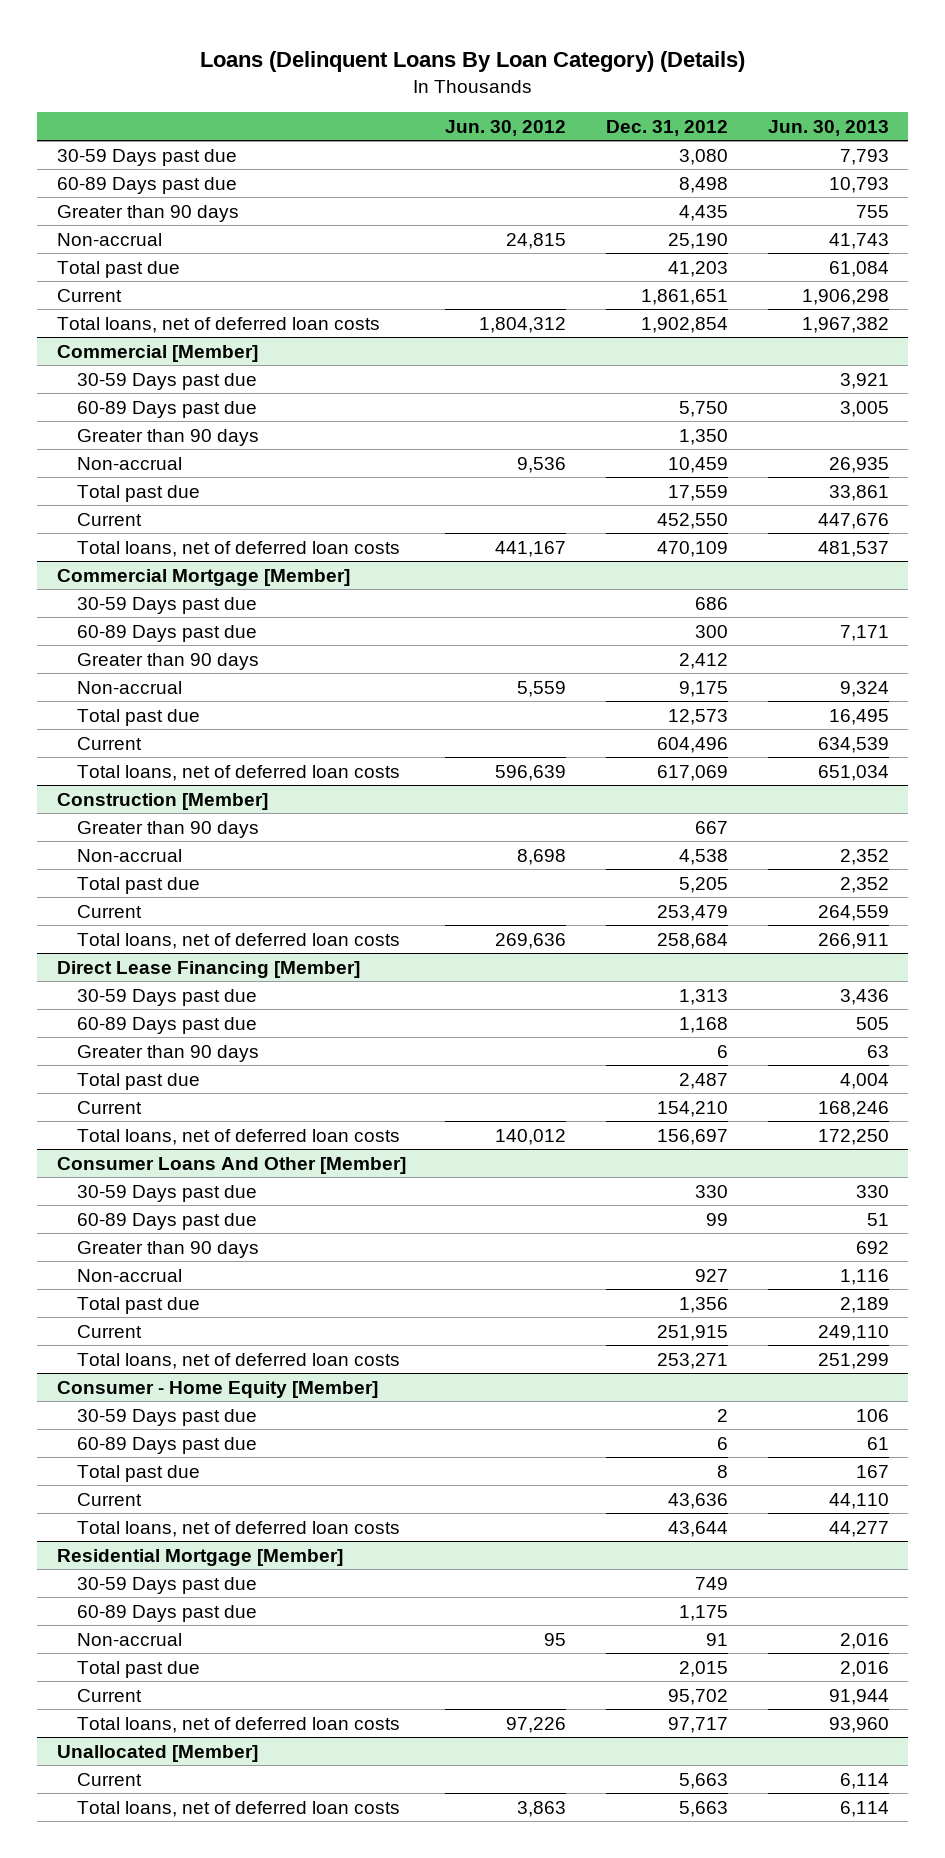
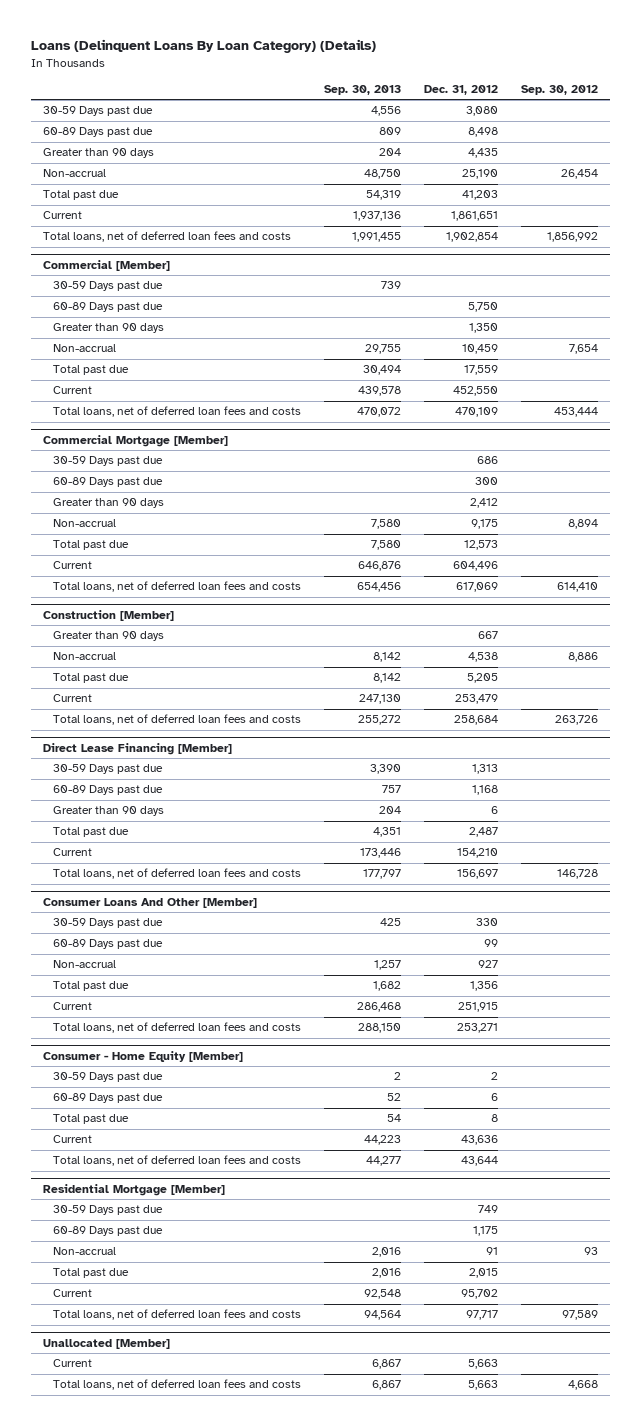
- | Jun. 30, 2012 | Dec. 31, 2012 | Jun. 30, 2013
+ | Sep. 30, 2013 | Dec. 31, 2012 | Sep. 30, 2012
- Total loans, net of deferred loan costs | 1,804,312 | 1,902,854 | 1,967,382
+ Total loans, net of deferred loan fees and costs | 1,991,455 | 1,902,854 | 1,856,992
@ Commercial [Member]
- Total loans, net of deferred loan costs | 441,167 | 470,109 | 481,537
+ Total loans, net of deferred loan fees and costs | 470,072 | 470,109 | 453,444
@ Commercial Mortgage [Member]
- Total loans, net of deferred loan costs | 596,639 | 617,069 | 651,034
+ Total loans, net of deferred loan fees and costs | 654,456 | 617,069 | 614,410
@ Construction [Member]
- Total loans, net of deferred loan costs | 269,636 | 258,684 | 266,911
+ Total loans, net of deferred loan fees and costs | 255,272 | 258,684 | 263,726
@ Direct Lease Financing [Member]
- Total loans, net of deferred loan costs | 140,012 | 156,697 | 172,250
+ Total loans, net of deferred loan fees and costs | 177,797 | 156,697 | 146,728
@ Consumer Loans And Other [Member]
- Greater than 90 days | | | 692
- Total loans, net of deferred loan costs | | 253,271 | 251,299
+ Total loans, net of deferred loan fees and costs | 288,150 | 253,271 |
@ Consumer - Home Equity [Member]
- Total loans, net of deferred loan costs | | 43,644 | 44,277
+ Total loans, net of deferred loan fees and costs | 44,277 | 43,644 |
@ Residential Mortgage [Member]
- Total loans, net of deferred loan costs | 97,226 | 97,717 | 93,960
+ Total loans, net of deferred loan fees and costs | 94,564 | 97,717 | 97,589
@ Unallocated [Member]
- Total loans, net of deferred loan costs | 3,863 | 5,663 | 6,114
+ Total loans, net of deferred loan fees and costs | 6,867 | 5,663 | 4,668

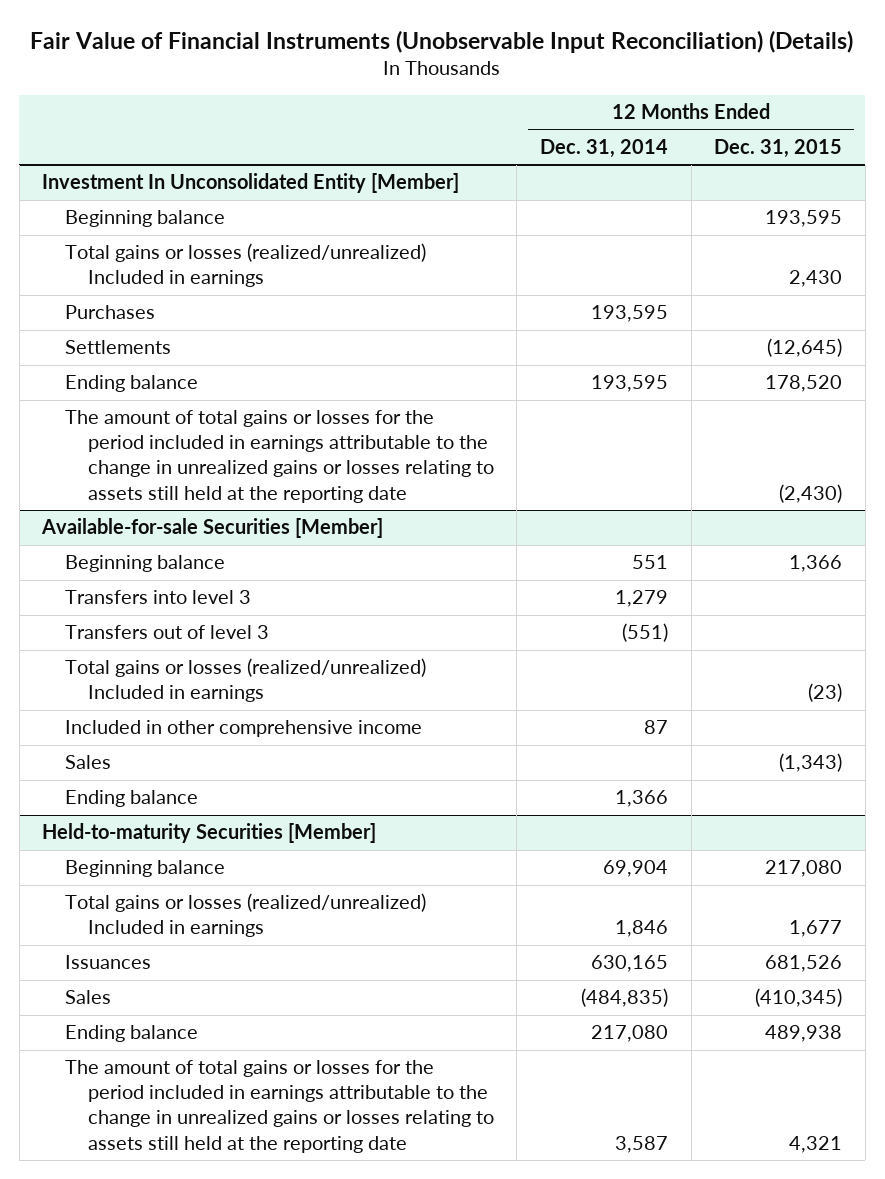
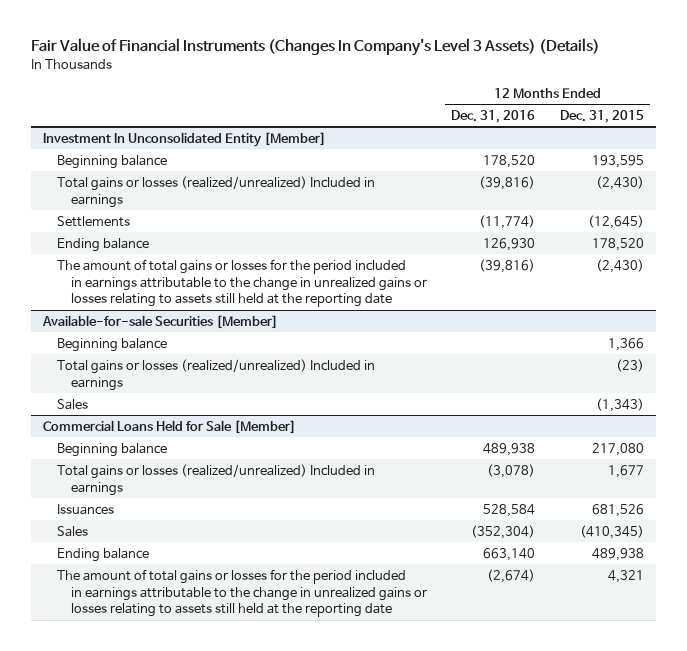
- Fair Value of Financial Instruments (Unobservable Input Reconciliation) (Details)
+ Fair Value of Financial Instruments (Changes In Company's Level 3 Assets) (Details)
- | 12 Months Ended Dec. 31, 2014 | 12 Months Ended Dec. 31, 2015
+ | 12 Months Ended Dec. 31, 2016 | 12 Months Ended Dec. 31, 2015
@ Investment In Unconsolidated Entity [Member]
- Total gains or losses (realized/unrealized) Included in earnings | | 2,430
- Purchases | 193,595 |
+ Total gains or losses (realized/unrealized) Included in earnings | (39,816) | (2,430)
@ Available-for-sale Securities [Member]
- Transfers into level 3 | 1,279 |
- Transfers out of level 3 | (551) |
- Included in other comprehensive income | 87 |
- Ending balance | 1,366 |
- Held-to-maturity Securities [Member]
+ Commercial Loans Held for Sale [Member]

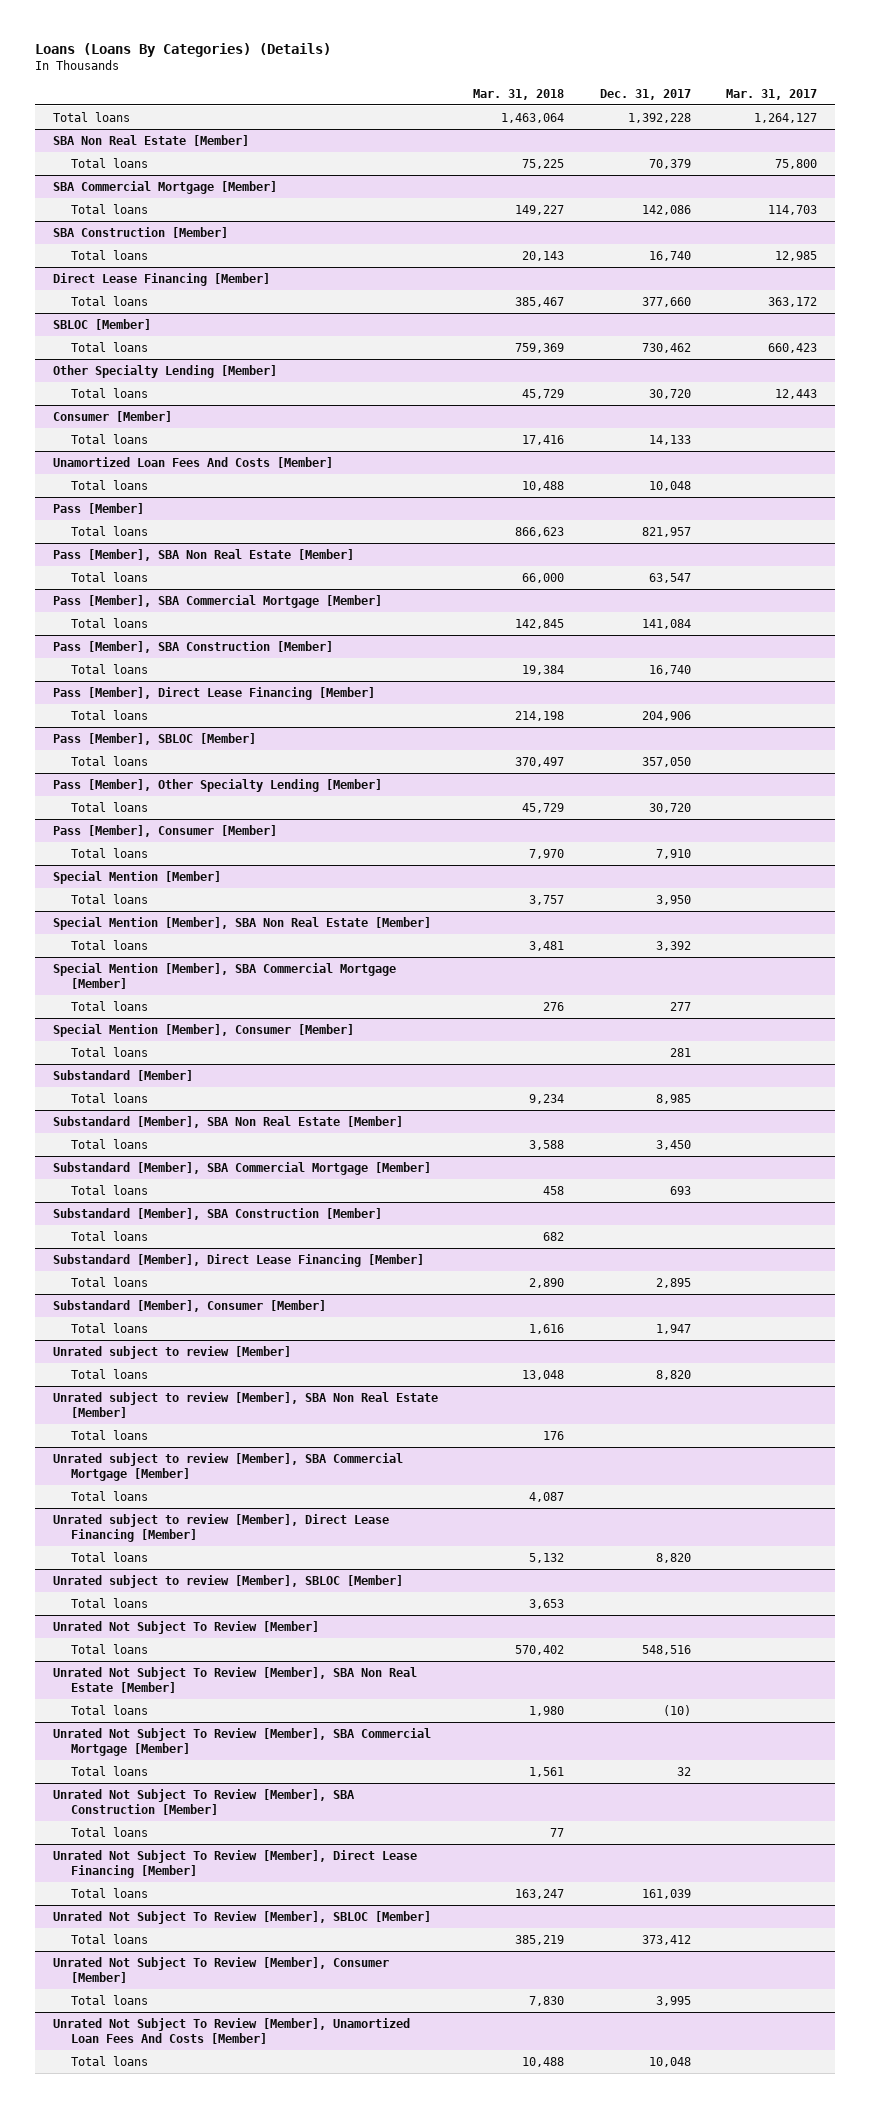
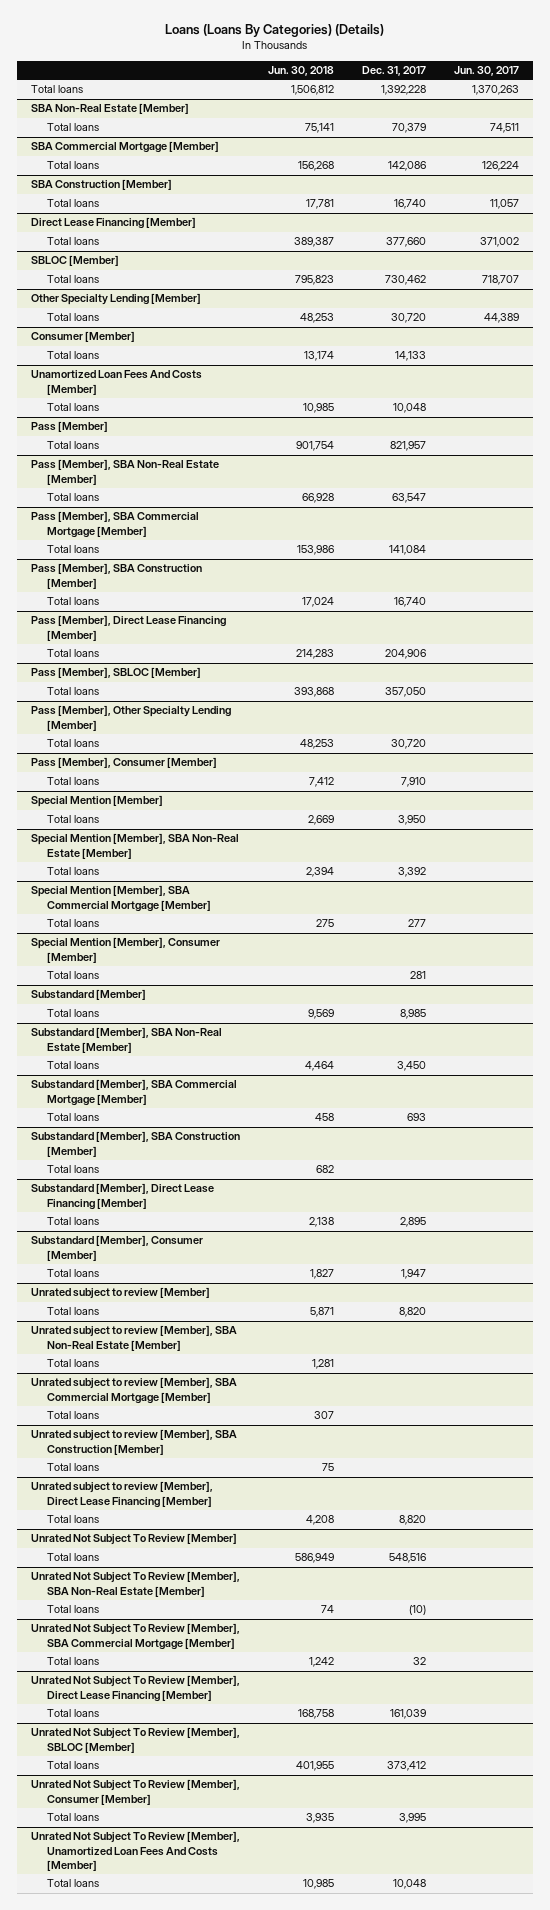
- | Mar. 31, 2018 | Dec. 31, 2017 | Mar. 31, 2017
+ | Jun. 30, 2018 | Dec. 31, 2017 | Jun. 30, 2017
- SBA Non Real Estate [Member]
+ SBA Non-Real Estate [Member]
- Pass [Member], SBA Non Real Estate [Member]
+ Pass [Member], SBA Non-Real Estate [Member]
- Special Mention [Member], SBA Non Real Estate [Member]
+ Special Mention [Member], SBA Non-Real Estate [Member]
- Substandard [Member], SBA Non Real Estate [Member]
+ Substandard [Member], SBA Non-Real Estate [Member]
- Unrated subject to review [Member], SBA Non Real Estate [Member]
+ Unrated subject to review [Member], SBA Non-Real Estate [Member]
+ Unrated subject to review [Member], SBA Construction [Member]
+ Total loans | 75 | |
- Unrated subject to review [Member], SBLOC [Member]
- Total loans | 3,653 | |
- Unrated Not Subject To Review [Member], SBA Non Real Estate [Member]
+ Unrated Not Subject To Review [Member], SBA Non-Real Estate [Member]
- Unrated Not Subject To Review [Member], SBA Construction [Member]
- Total loans | 77 | |

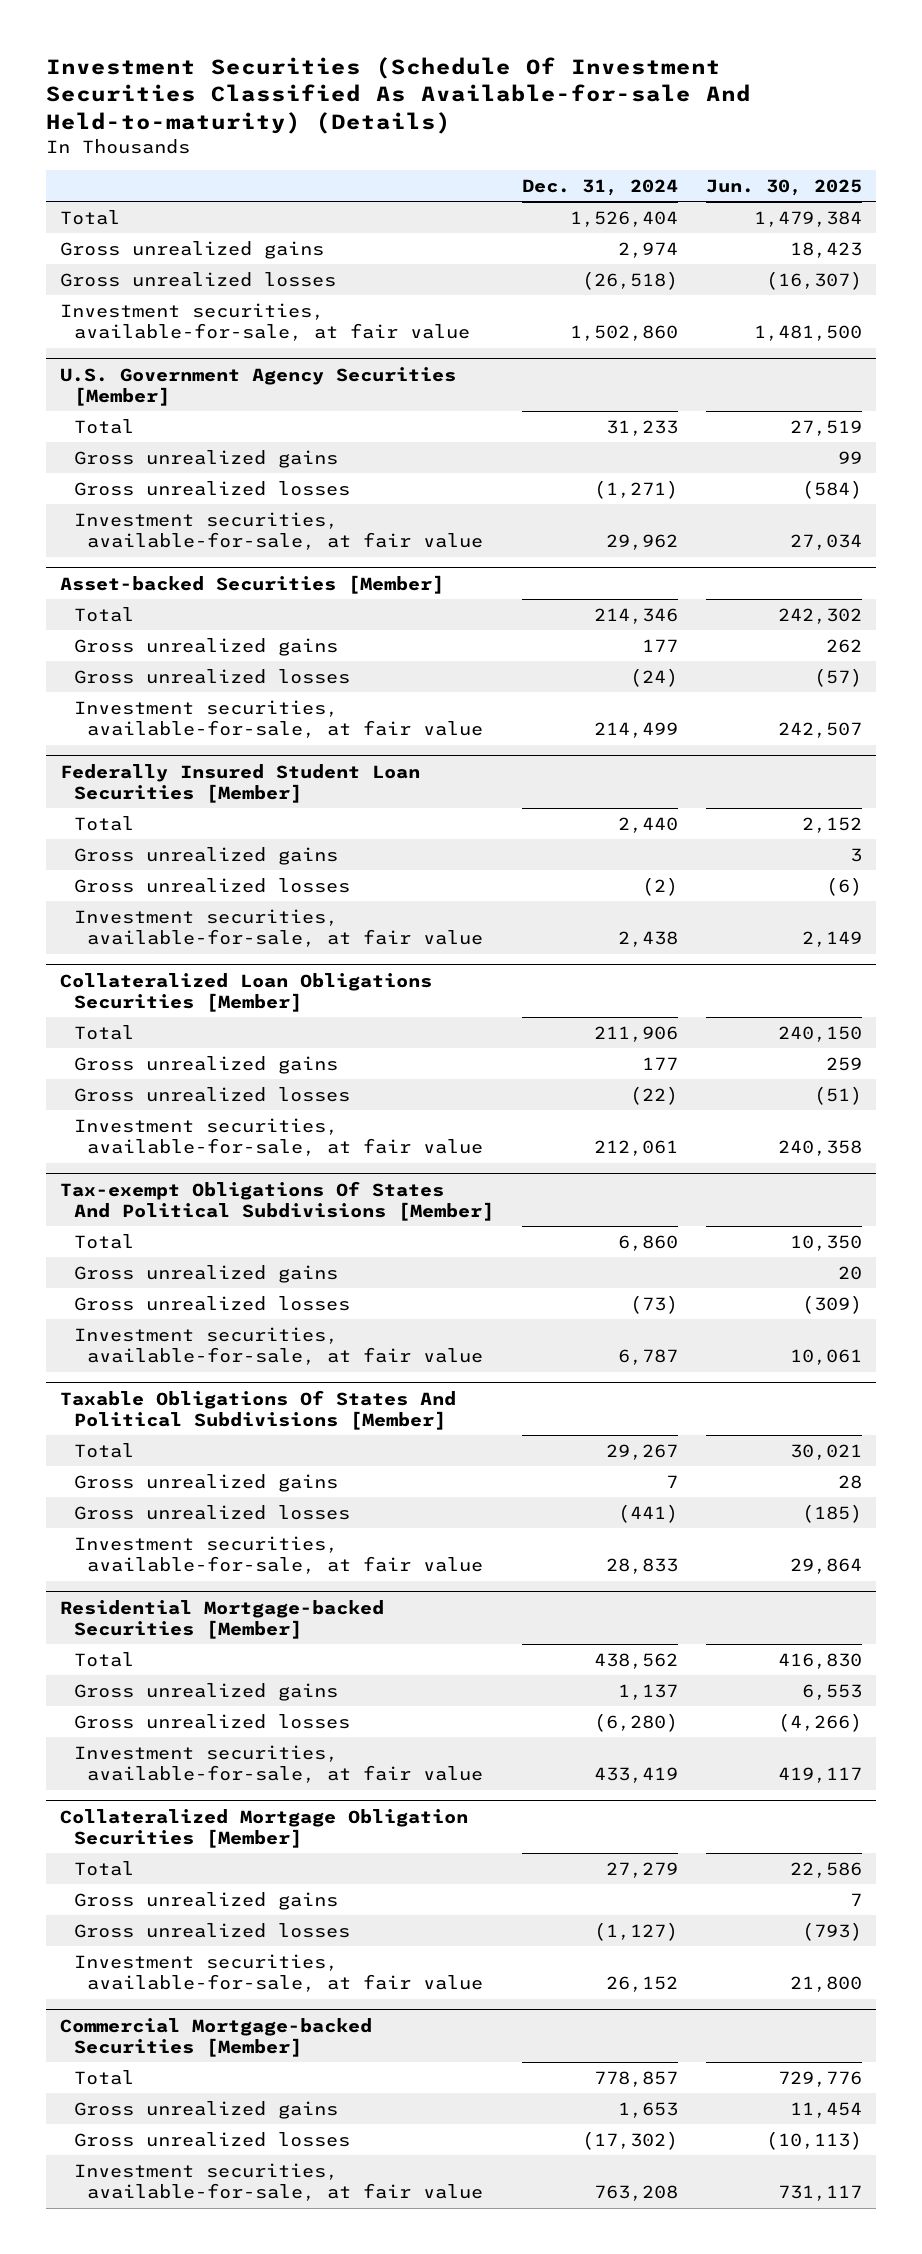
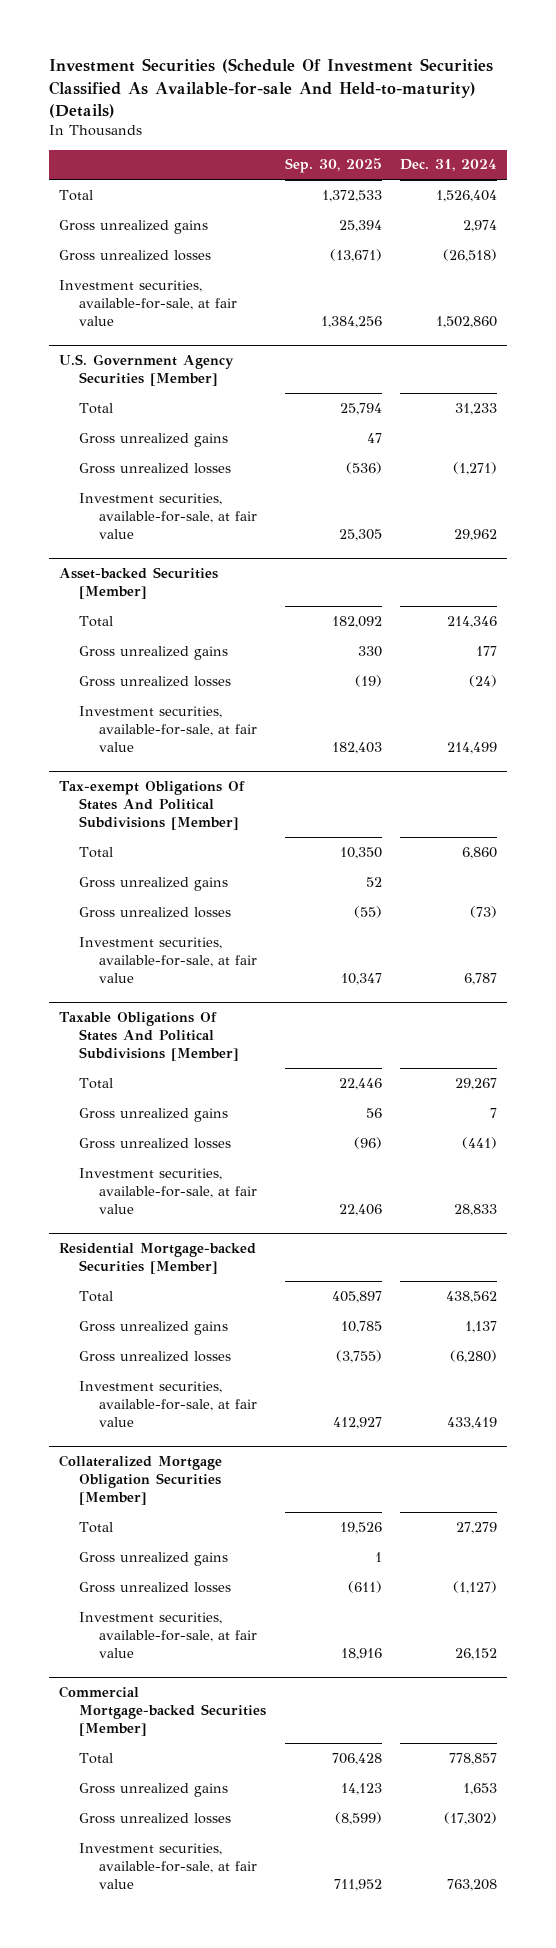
- | Dec. 31, 2024 | Jun. 30, 2025
+ | Sep. 30, 2025 | Dec. 31, 2024
- Federally Insured Student Loan Securities [Member]
- Total | 2,440 | 2,152
- Gross unrealized gains | | 3
- Gross unrealized losses | (2) | (6)
- Investment securities, available-for-sale, at fair value | 2,438 | 2,149
- Collateralized Loan Obligations Securities [Member]
- Total | 211,906 | 240,150
- Gross unrealized gains | 177 | 259
- Gross unrealized losses | (22) | (51)
- Investment securities, available-for-sale, at fair value | 212,061 | 240,358

